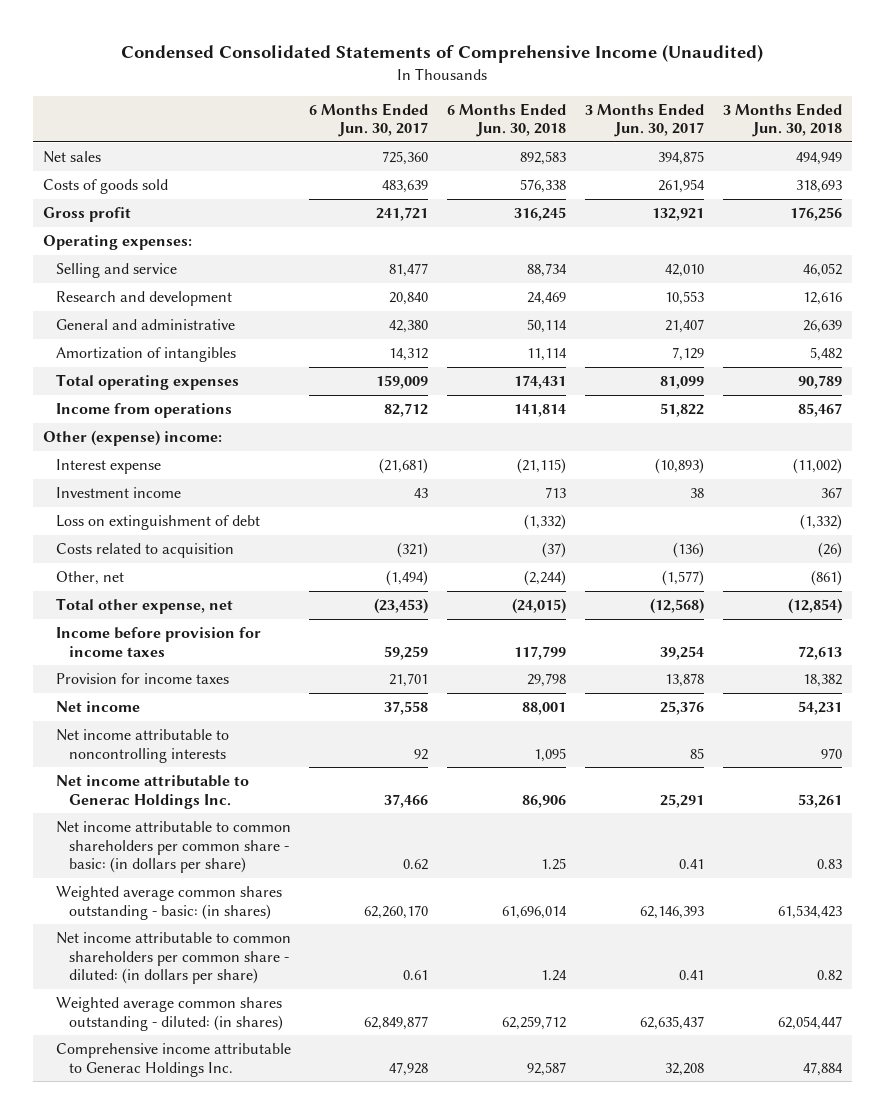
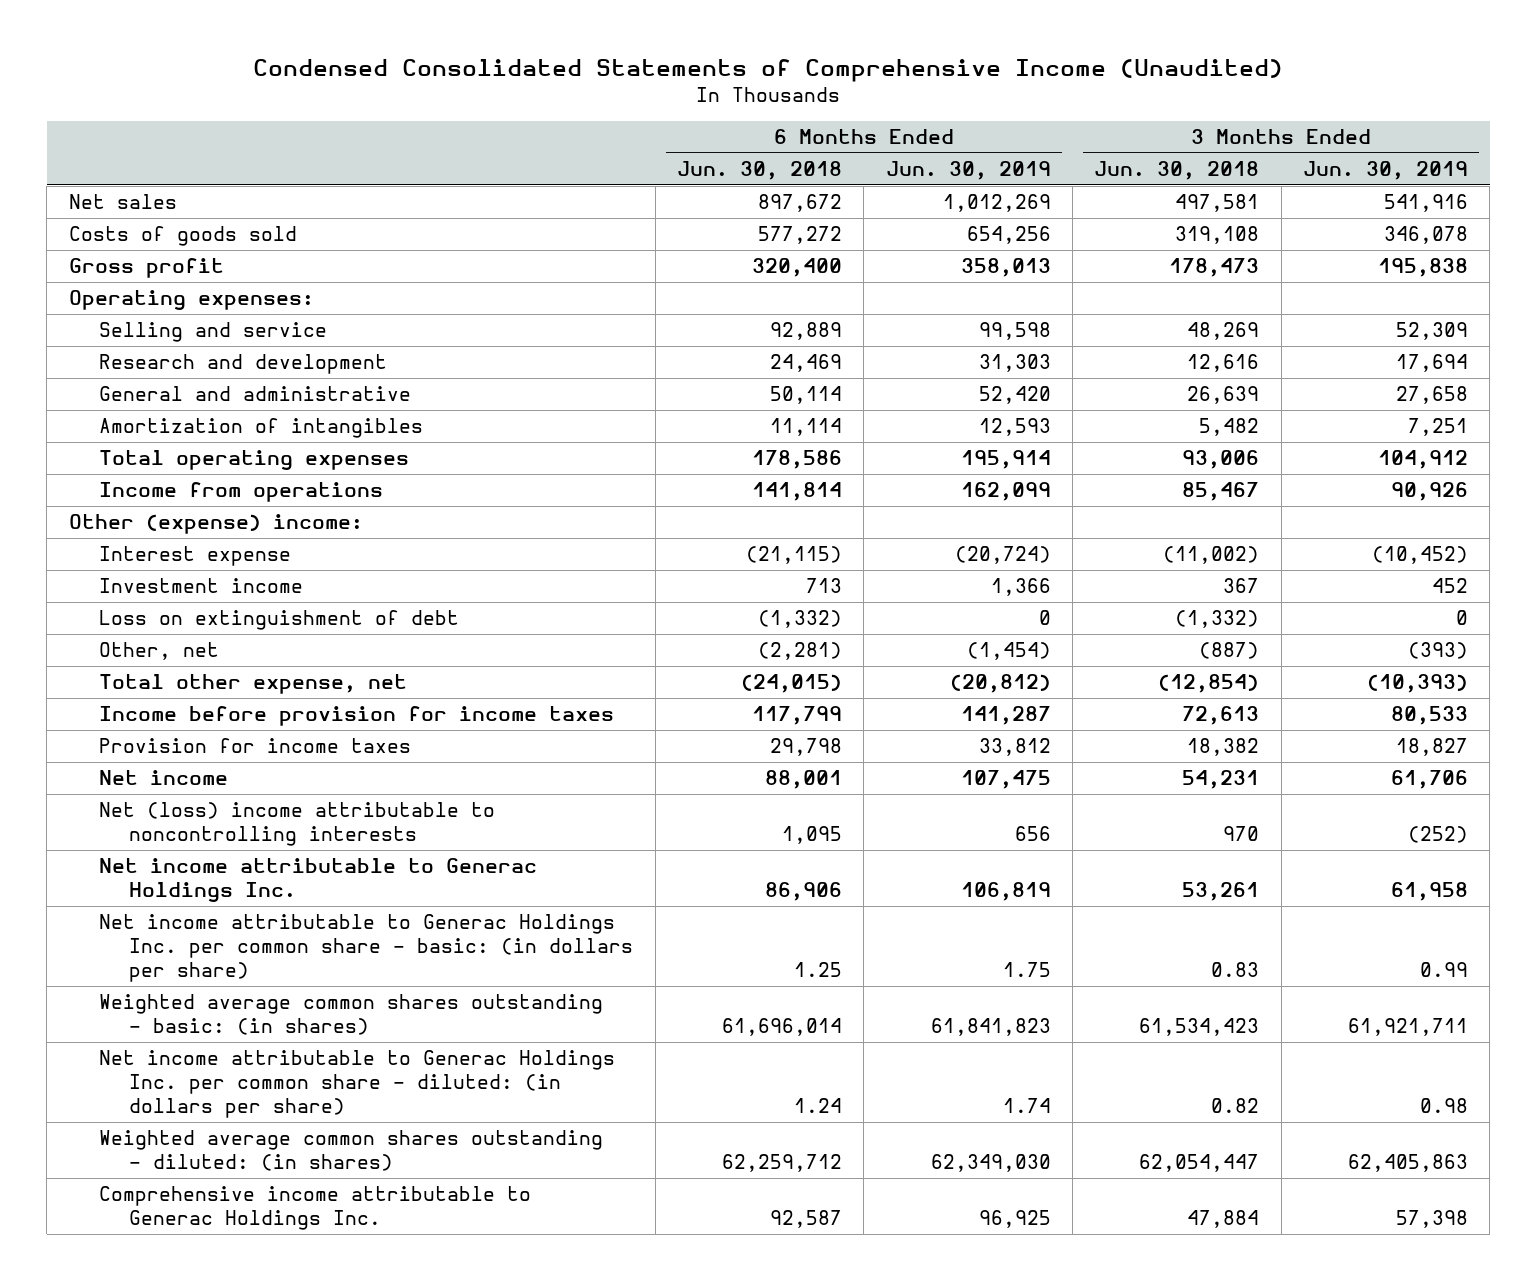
- | 6 Months Ended Jun. 30, 2017 | 6 Months Ended Jun. 30, 2018 | 3 Months Ended Jun. 30, 2017 | 3 Months Ended Jun. 30, 2018
+ | 6 Months Ended Jun. 30, 2018 | 6 Months Ended Jun. 30, 2019 | 3 Months Ended Jun. 30, 2018 | 3 Months Ended Jun. 30, 2019
- Net sales | 725,360 | 892,583 | 394,875 | 494,949
- Costs of goods sold | 483,639 | 576,338 | 261,954 | 318,693
- Gross profit | 241,721 | 316,245 | 132,921 | 176,256
+ Net sales | 897,672 | 1,012,269 | 497,581 | 541,916
+ Costs of goods sold | 577,272 | 654,256 | 319,108 | 346,078
+ Gross profit | 320,400 | 358,013 | 178,473 | 195,838
- Selling and service | 81,477 | 88,734 | 42,010 | 46,052
+ Selling and service | 92,889 | 99,598 | 48,269 | 52,309
- Total operating expenses | 159,009 | 174,431 | 81,099 | 90,789
+ Total operating expenses | 178,586 | 195,914 | 93,006 | 104,912
- Costs related to acquisition | (321) | (37) | (136) | (26)
- Other, net | (1,494) | (2,244) | (1,577) | (861)
+ Other, net | (2,281) | (1,454) | (887) | (393)
- Net income attributable to noncontrolling interests | 92 | 1,095 | 85 | 970
+ Net (loss) income attributable to noncontrolling interests | 1,095 | 656 | 970 | (252)
- Net income attributable to common shareholders per common share - basic: (in dollars per share) | 0.62 | 1.25 | 0.41 | 0.83
+ Net income attributable to Generac Holdings Inc. per common share - basic: (in dollars per share) | 1.25 | 1.75 | 0.83 | 0.99
- Net income attributable to common shareholders per common share - diluted: (in dollars per share) | 0.61 | 1.24 | 0.41 | 0.82
+ Net income attributable to Generac Holdings Inc. per common share - diluted: (in dollars per share) | 1.24 | 1.74 | 0.82 | 0.98

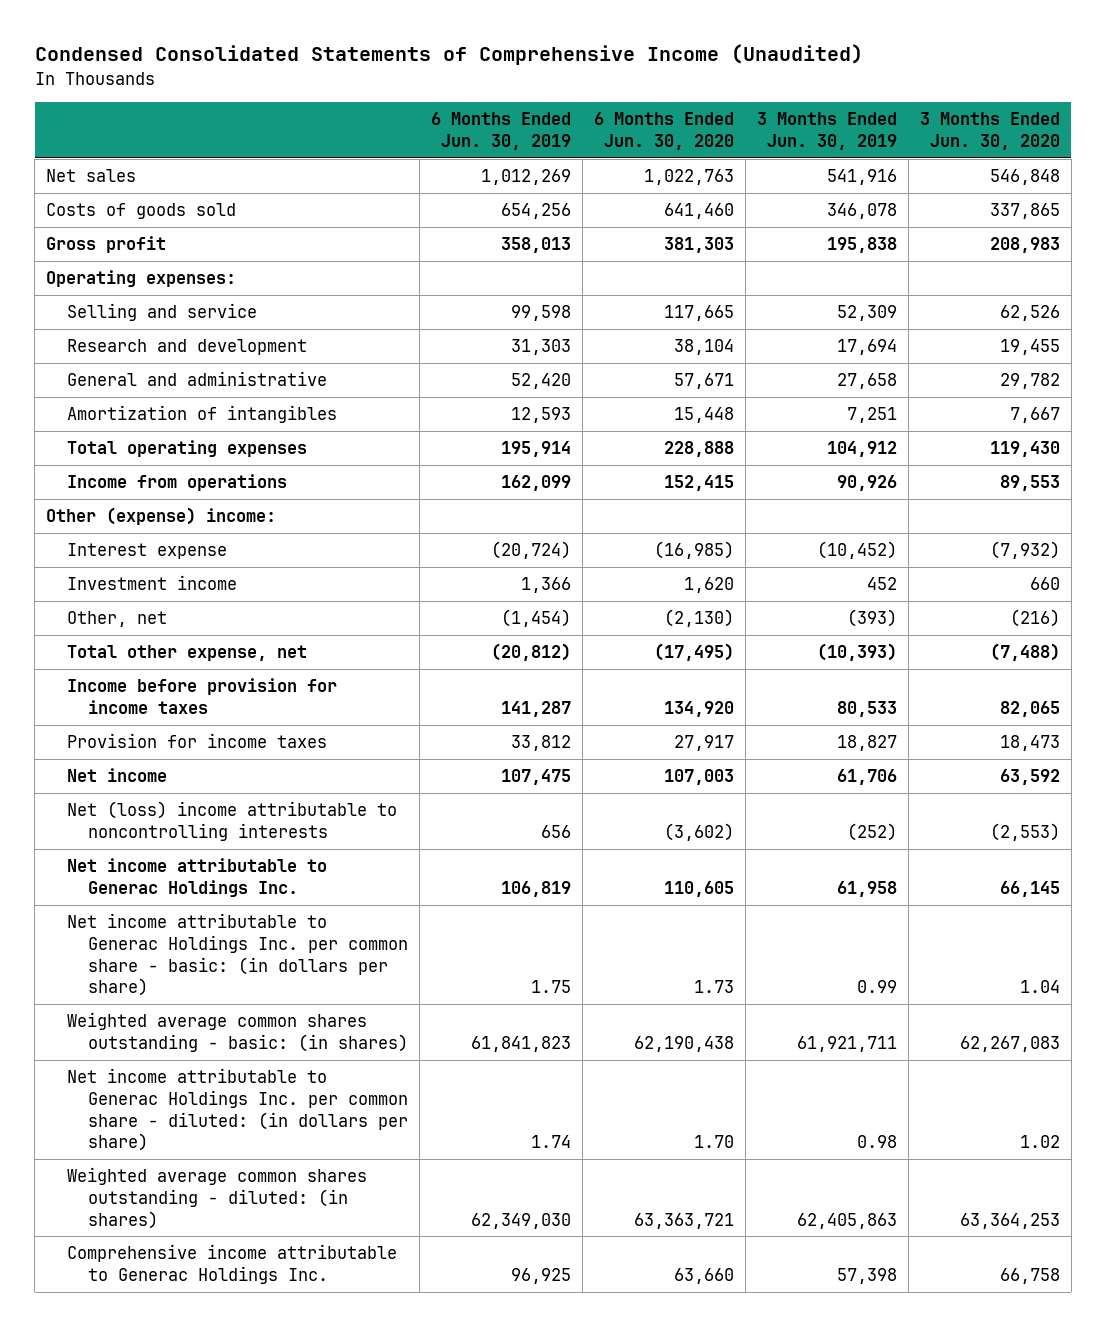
- | 6 Months Ended Jun. 30, 2018 | 6 Months Ended Jun. 30, 2019 | 3 Months Ended Jun. 30, 2018 | 3 Months Ended Jun. 30, 2019
+ | 6 Months Ended Jun. 30, 2019 | 6 Months Ended Jun. 30, 2020 | 3 Months Ended Jun. 30, 2019 | 3 Months Ended Jun. 30, 2020
- Loss on extinguishment of debt | (1,332) | 0 | (1,332) | 0

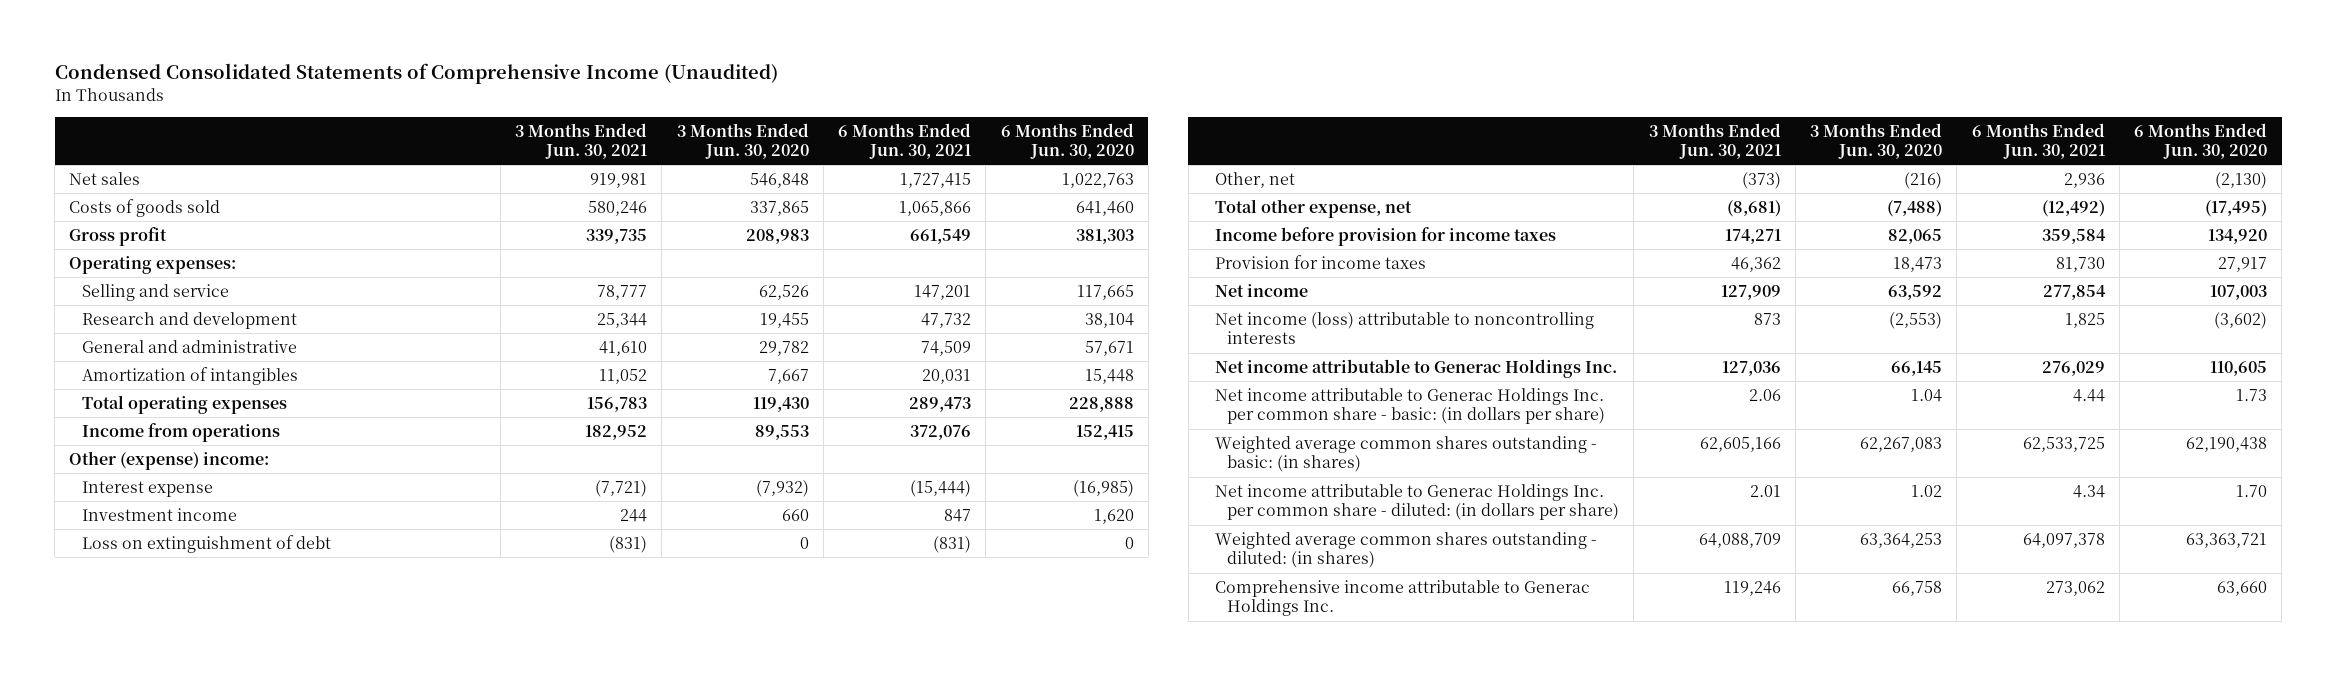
- | 6 Months Ended Jun. 30, 2019 | 6 Months Ended Jun. 30, 2020 | 3 Months Ended Jun. 30, 2019 | 3 Months Ended Jun. 30, 2020
+ | 3 Months Ended Jun. 30, 2021 | 3 Months Ended Jun. 30, 2020 | 6 Months Ended Jun. 30, 2021 | 6 Months Ended Jun. 30, 2020
+ Loss on extinguishment of debt | (831) | 0 | (831) | 0
- Net (loss) income attributable to noncontrolling interests | 656 | (3,602) | (252) | (2,553)
+ Net income (loss) attributable to noncontrolling interests | 873 | (2,553) | 1,825 | (3,602)

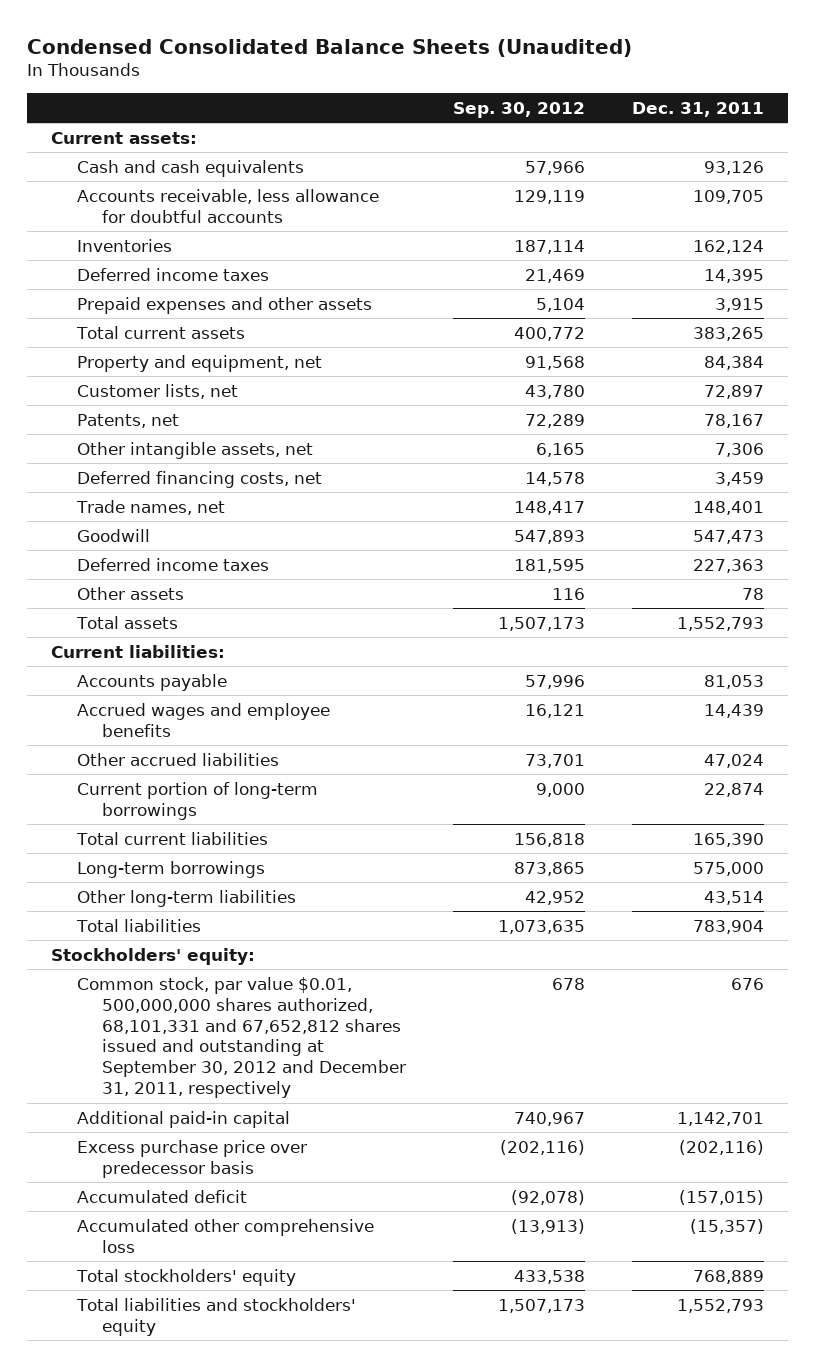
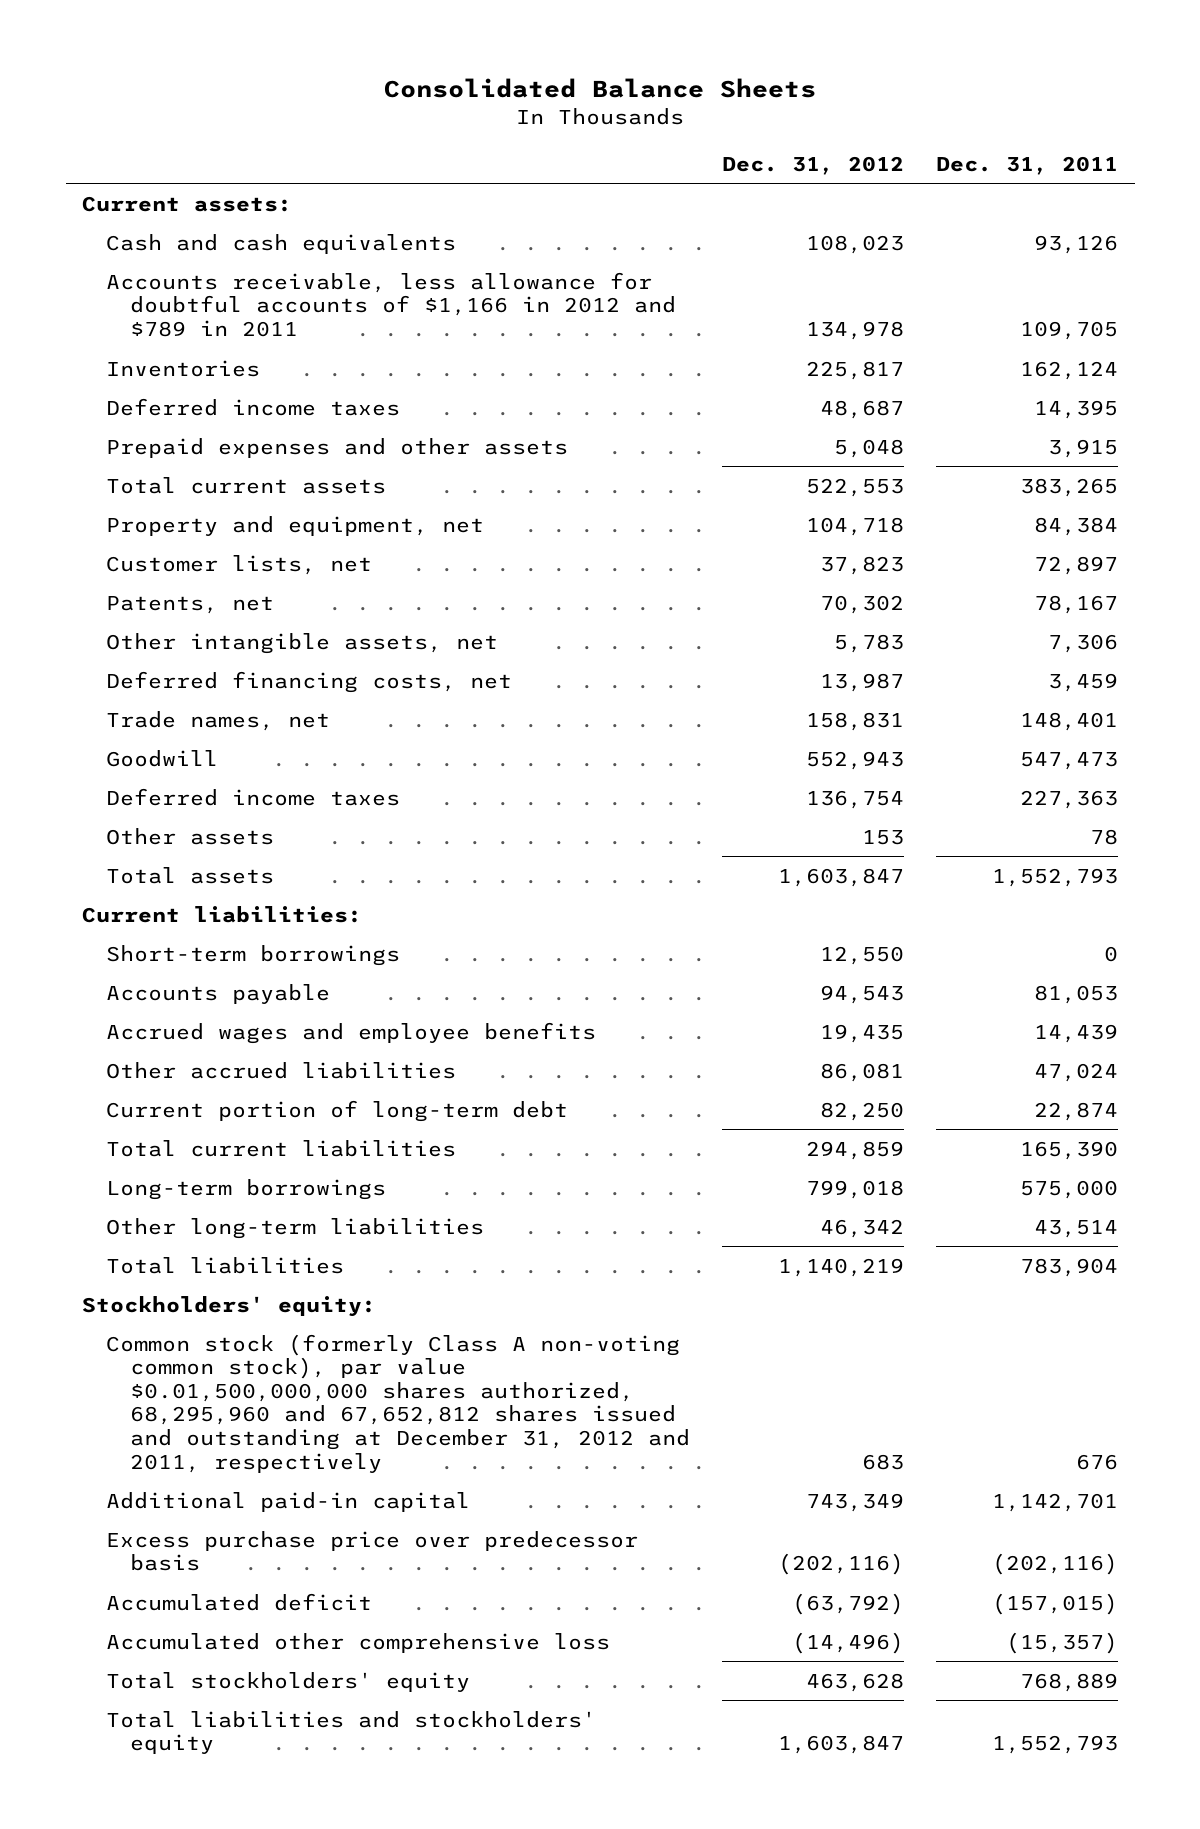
- Condensed Consolidated Balance Sheets (Unaudited)
+ Consolidated Balance Sheets
- | Sep. 30, 2012 | Dec. 31, 2011
+ | Dec. 31, 2012 | Dec. 31, 2011
- Accounts receivable, less allowance for doubtful accounts | 129,119 | 109,705
+ Accounts receivable, less allowance for doubtful accounts of $1,166 in 2012 and $789 in 2011 | 134,978 | 109,705
+ Short-term borrowings | 12,550 | 0
- Current portion of long-term borrowings | 9,000 | 22,874
+ Current portion of long-term debt | 82,250 | 22,874
- Common stock, par value $0.01, 500,000,000 shares authorized, 68,101,331 and 67,652,812 shares issued and outstanding at September 30, 2012 and December 31, 2011, respectively | 678 | 676
+ Common stock (formerly Class A non-voting common stock), par value $0.01,500,000,000 shares authorized, 68,295,960 and 67,652,812 shares issued and outstanding at December 31, 2012 and 2011, respectively | 683 | 676

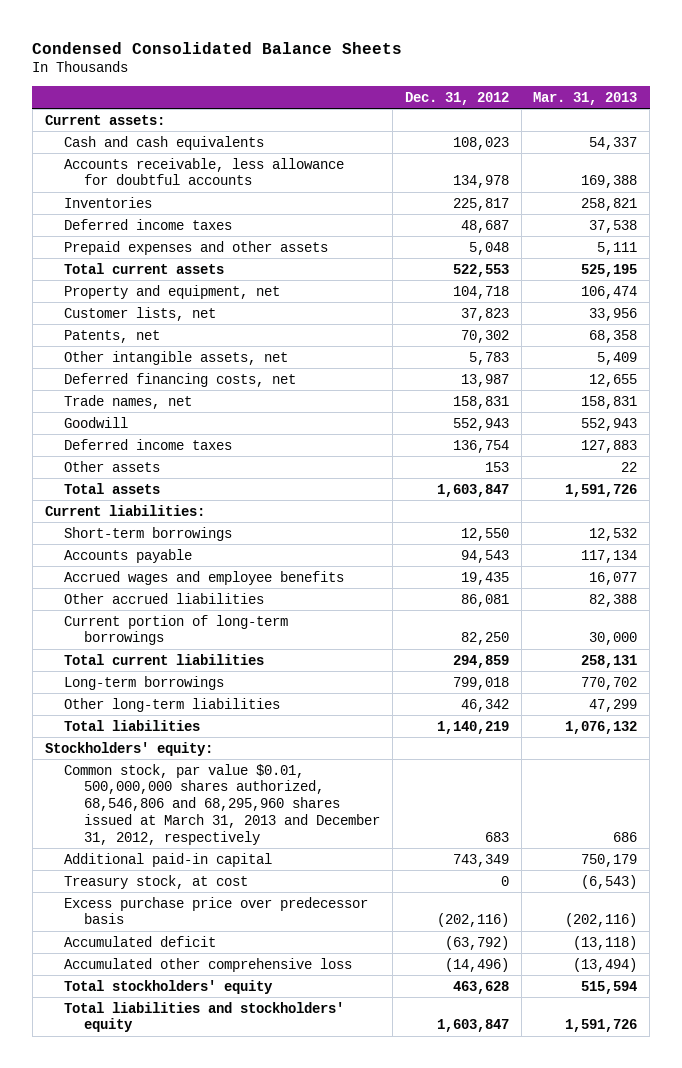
- Consolidated Balance Sheets
+ Condensed Consolidated Balance Sheets
- | Dec. 31, 2012 | Dec. 31, 2011
+ | Dec. 31, 2012 | Mar. 31, 2013
- Accounts receivable, less allowance for doubtful accounts of $1,166 in 2012 and $789 in 2011 | 134,978 | 109,705
+ Accounts receivable, less allowance for doubtful accounts | 134,978 | 169,388
- Current portion of long-term debt | 82,250 | 22,874
+ Current portion of long-term borrowings | 82,250 | 30,000
- Common stock (formerly Class A non-voting common stock), par value $0.01,500,000,000 shares authorized, 68,295,960 and 67,652,812 shares issued and outstanding at December 31, 2012 and 2011, respectively | 683 | 676
+ Common stock, par value $0.01, 500,000,000 shares authorized, 68,546,806 and 68,295,960 shares issued at March 31, 2013 and December 31, 2012, respectively | 683 | 686
+ Treasury stock, at cost | 0 | (6,543)

